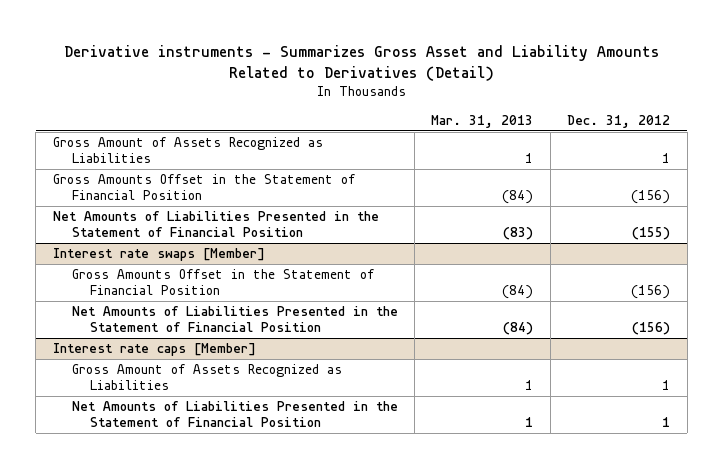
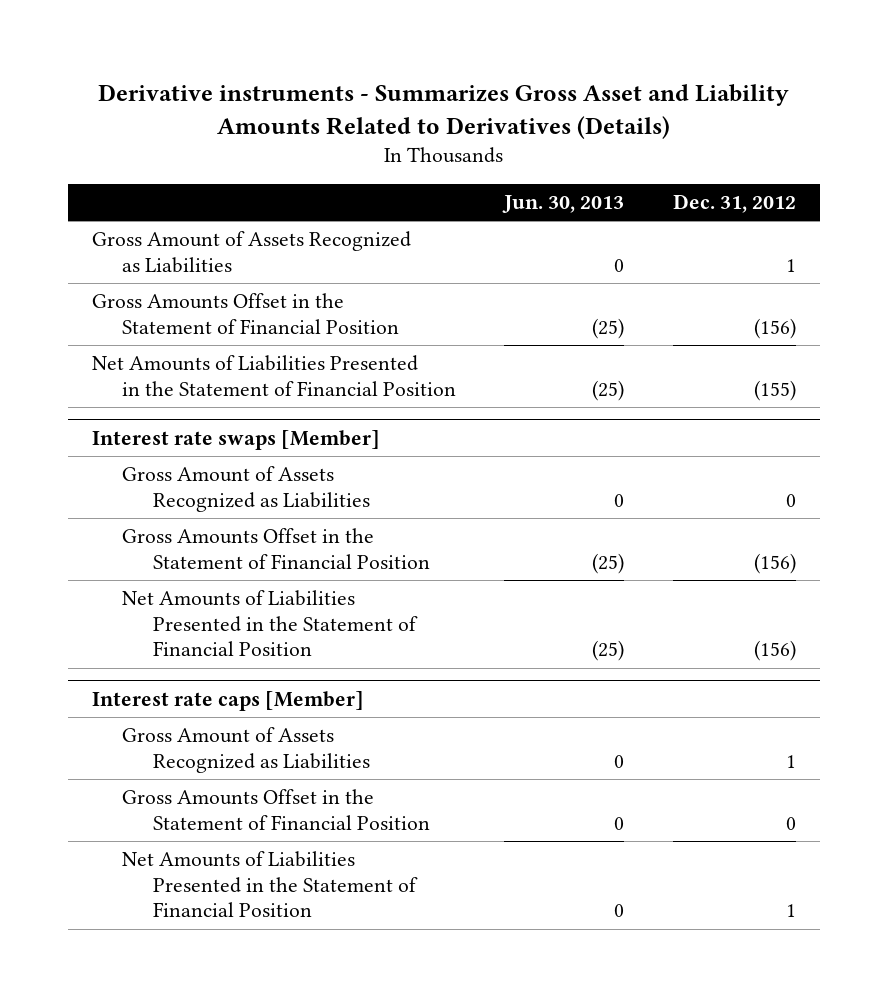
- Derivative instruments - Summarizes Gross Asset and Liability Amounts Related to Derivatives (Detail)
+ Derivative instruments - Summarizes Gross Asset and Liability Amounts Related to Derivatives (Details)
- | Mar. 31, 2013 | Dec. 31, 2012
+ | Jun. 30, 2013 | Dec. 31, 2012
@ Interest rate swaps [Member]
+ Gross Amount of Assets Recognized as Liabilities | 0 | 0
@ Interest rate caps [Member]
+ Gross Amounts Offset in the Statement of Financial Position | 0 | 0

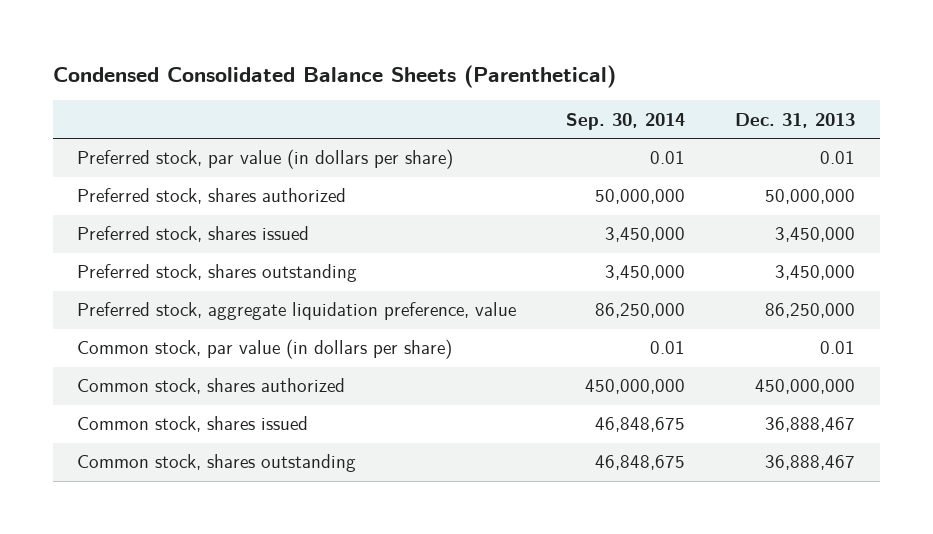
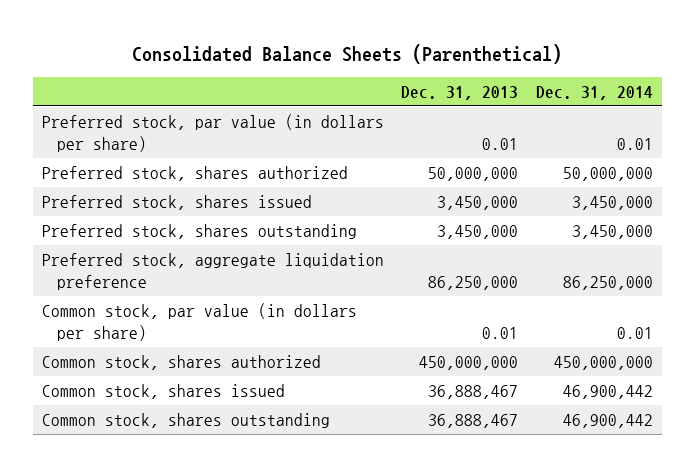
- Condensed Consolidated Balance Sheets (Parenthetical)
+ Consolidated Balance Sheets (Parenthetical)
- | Sep. 30, 2014 | Dec. 31, 2013
+ | Dec. 31, 2013 | Dec. 31, 2014
- Preferred stock, aggregate liquidation preference, value | 86,250,000 | 86,250,000
+ Preferred stock, aggregate liquidation preference | 86,250,000 | 86,250,000

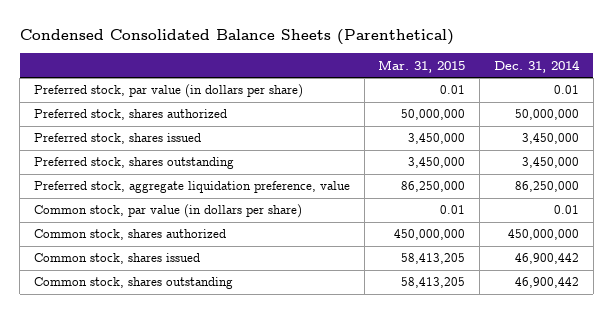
- Consolidated Balance Sheets (Parenthetical)
+ Condensed Consolidated Balance Sheets (Parenthetical)
- | Dec. 31, 2013 | Dec. 31, 2014
+ | Mar. 31, 2015 | Dec. 31, 2014
- Preferred stock, aggregate liquidation preference | 86,250,000 | 86,250,000
+ Preferred stock, aggregate liquidation preference, value | 86,250,000 | 86,250,000

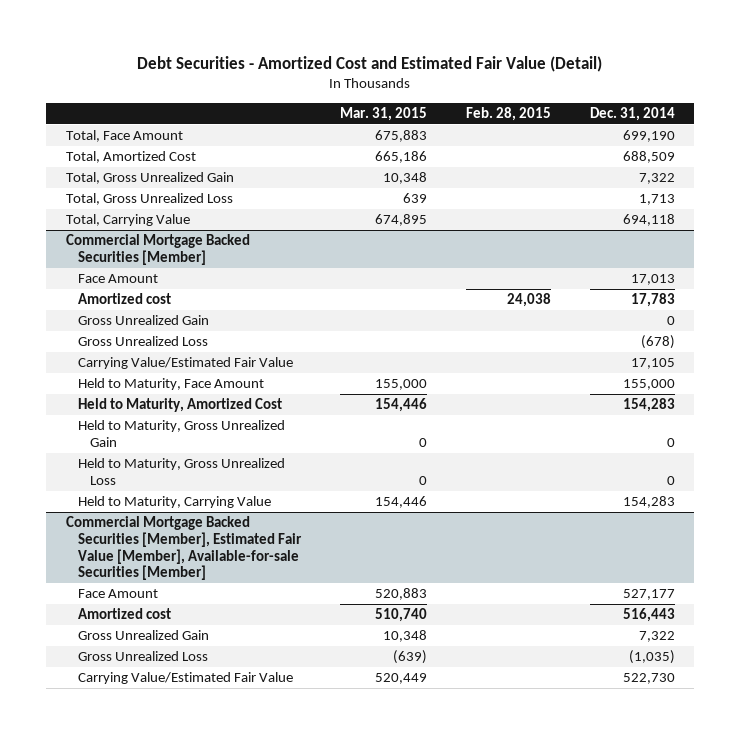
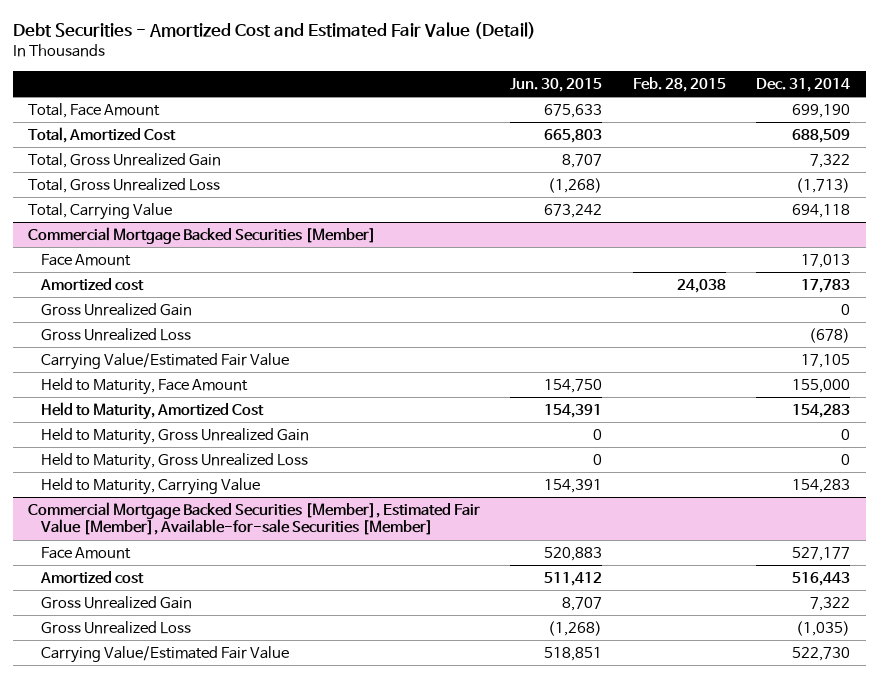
- | Mar. 31, 2015 | Feb. 28, 2015 | Dec. 31, 2014
+ | Jun. 30, 2015 | Feb. 28, 2015 | Dec. 31, 2014
- Total, Gross Unrealized Loss | 639 | | 1,713
+ Total, Gross Unrealized Loss | (1,268) | | (1,713)

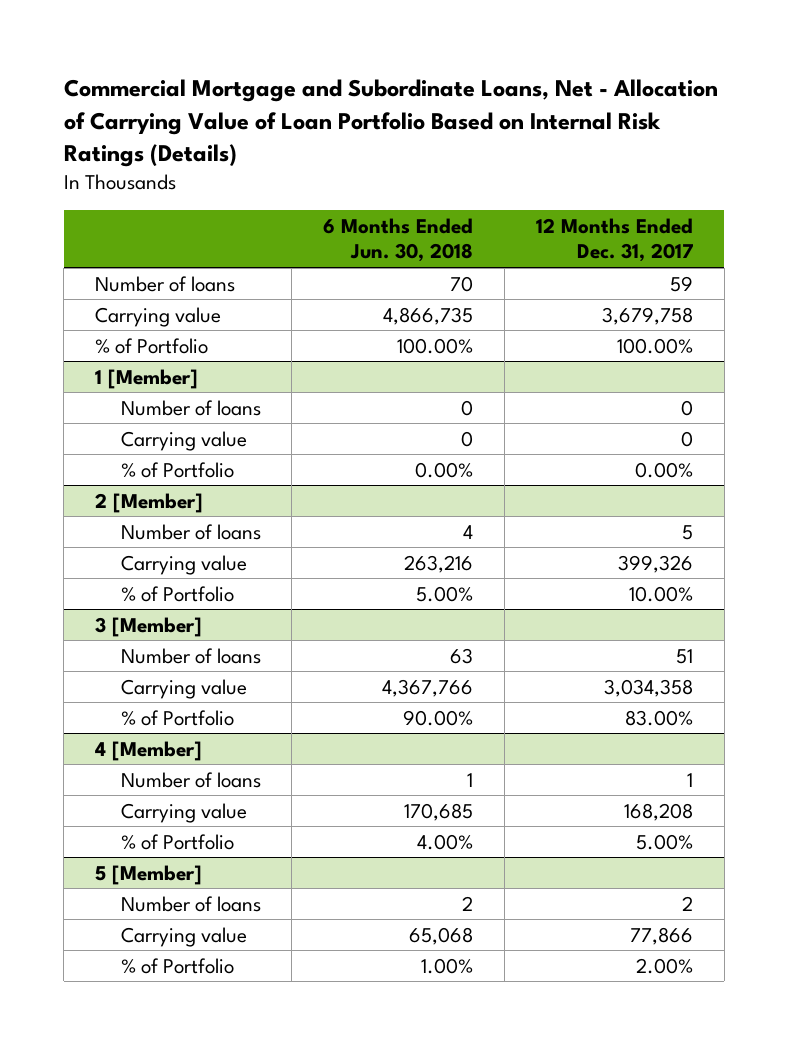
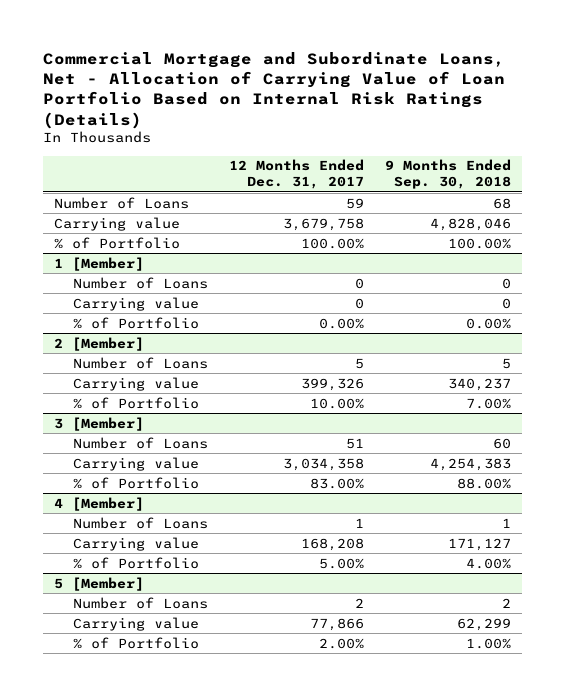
- | 6 Months Ended Jun. 30, 2018 | 12 Months Ended Dec. 31, 2017
+ | 12 Months Ended Dec. 31, 2017 | 9 Months Ended Sep. 30, 2018
- Number of loans | 70 | 59
+ Number of Loans | 59 | 68
@ 1 [Member]
- Number of loans | 0 | 0
+ Number of Loans | 0 | 0
@ 2 [Member]
- Number of loans | 4 | 5
+ Number of Loans | 5 | 5
@ 3 [Member]
- Number of loans | 63 | 51
+ Number of Loans | 51 | 60
@ 4 [Member]
- Number of loans | 1 | 1
+ Number of Loans | 1 | 1
@ 5 [Member]
- Number of loans | 2 | 2
+ Number of Loans | 2 | 2

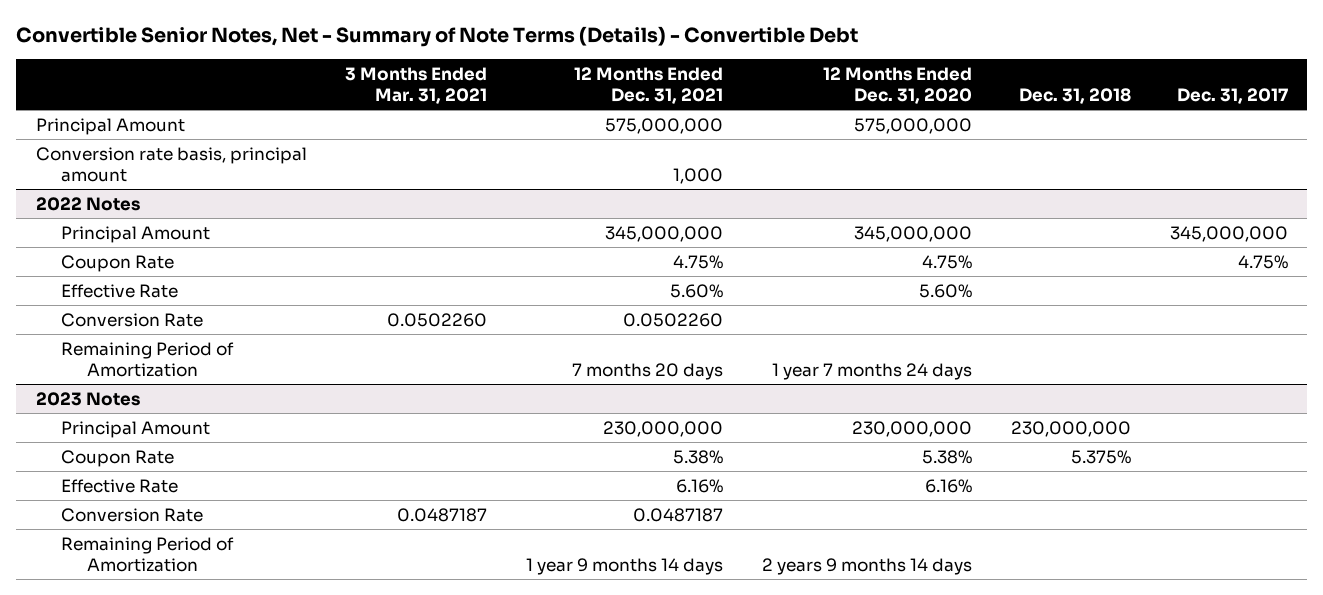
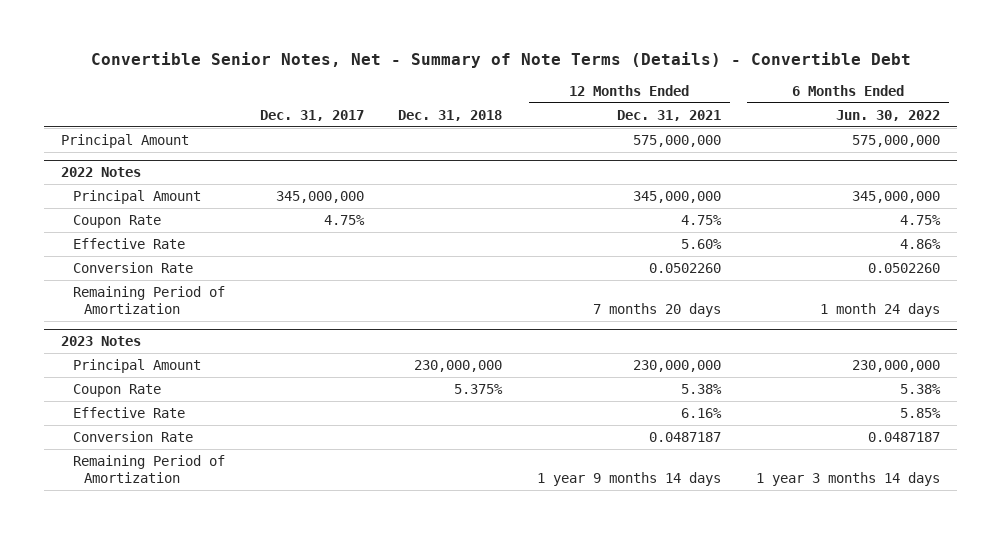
- | 3 Months Ended Mar. 31, 2021 | 12 Months Ended Dec. 31, 2021 | 12 Months Ended Dec. 31, 2020 | Dec. 31, 2018 | Dec. 31, 2017
+ | Dec. 31, 2017 | Dec. 31, 2018 | 12 Months Ended Dec. 31, 2021 | 6 Months Ended Jun. 30, 2022
- Conversion rate basis, principal amount | | 1,000 | | |

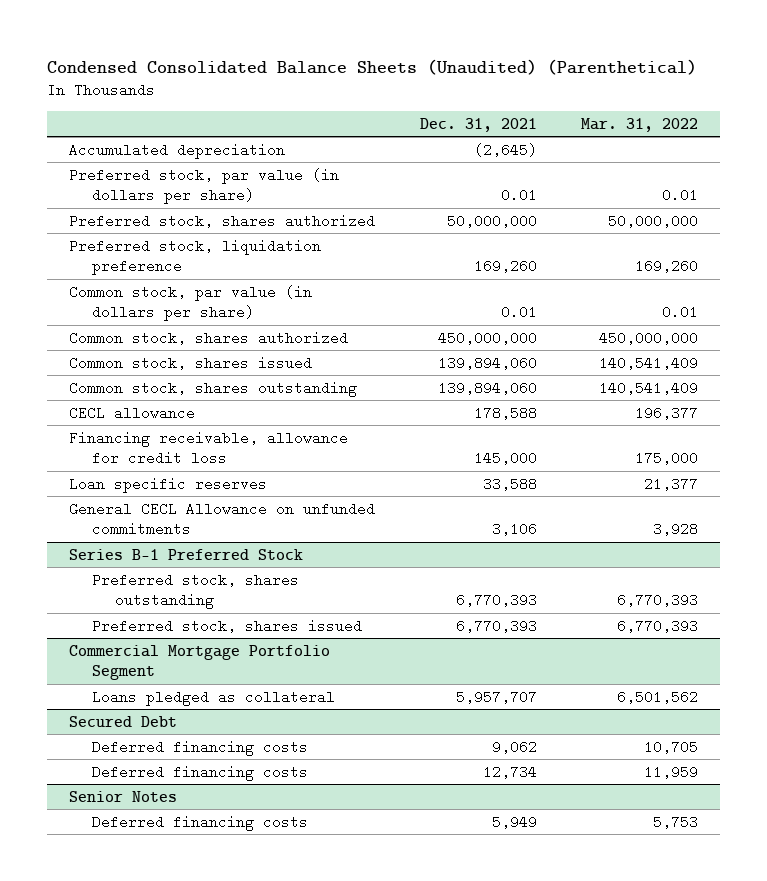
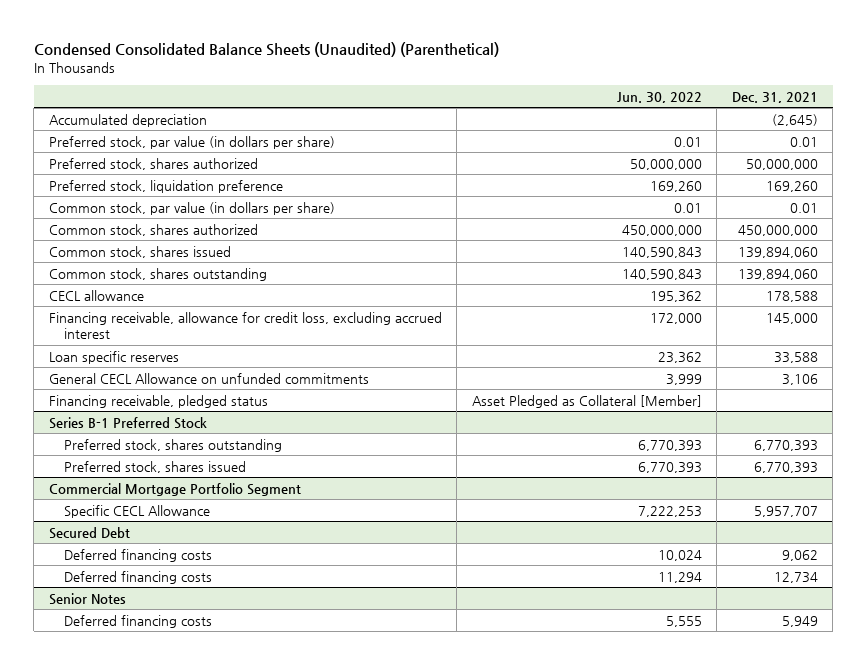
- | Dec. 31, 2021 | Mar. 31, 2022
+ | Jun. 30, 2022 | Dec. 31, 2021
- Financing receivable, allowance for credit loss | 145,000 | 175,000
+ Financing receivable, allowance for credit loss, excluding accrued interest | 172,000 | 145,000
+ Financing receivable, pledged status | Asset Pledged as Collateral [Member] |
@ Commercial Mortgage Portfolio Segment
- Loans pledged as collateral | 5,957,707 | 6,501,562
+ Specific CECL Allowance | 7,222,253 | 5,957,707

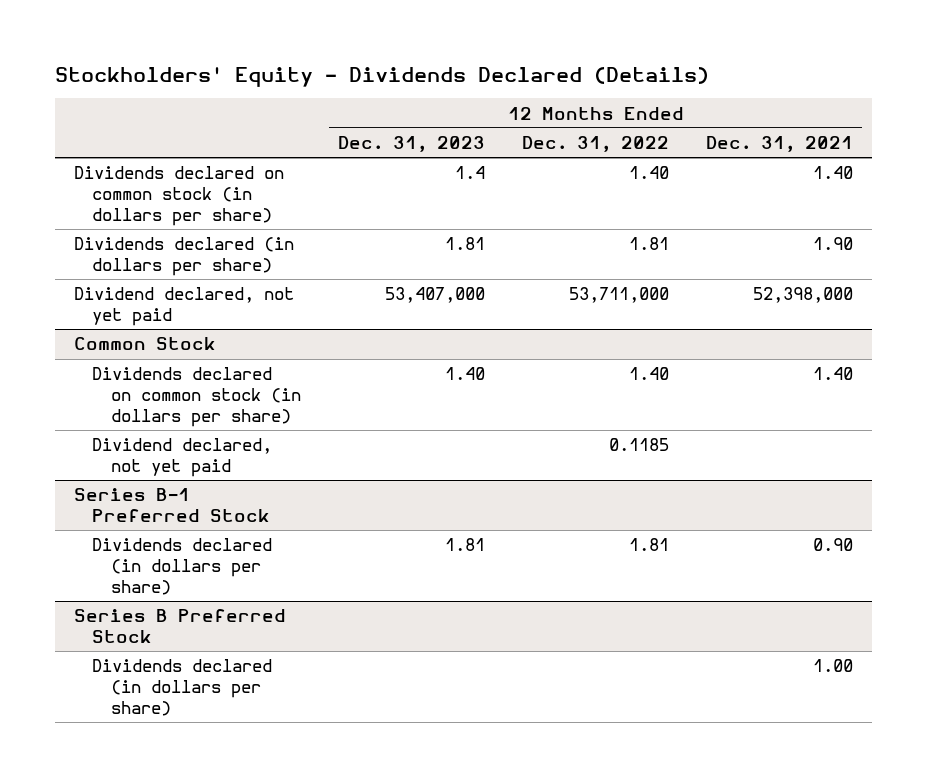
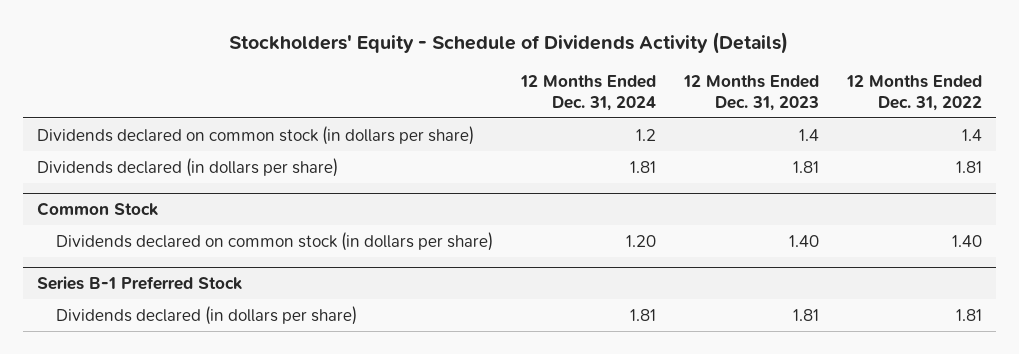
- Stockholders' Equity - Dividends Declared (Details)
+ Stockholders' Equity - Schedule of Dividends Activity (Details)
- | 12 Months Ended Dec. 31, 2023 | 12 Months Ended Dec. 31, 2022 | 12 Months Ended Dec. 31, 2021
+ | 12 Months Ended Dec. 31, 2024 | 12 Months Ended Dec. 31, 2023 | 12 Months Ended Dec. 31, 2022
- Dividends declared on common stock (in dollars per share) | 1.4 | 1.40 | 1.40
+ Dividends declared on common stock (in dollars per share) | 1.2 | 1.4 | 1.4
- Dividend declared, not yet paid | 53,407,000 | 53,711,000 | 52,398,000
@ Common Stock
- Dividend declared, not yet paid | | 0.1185 |
- Series B Preferred Stock
- Dividends declared (in dollars per share) | | | 1.00

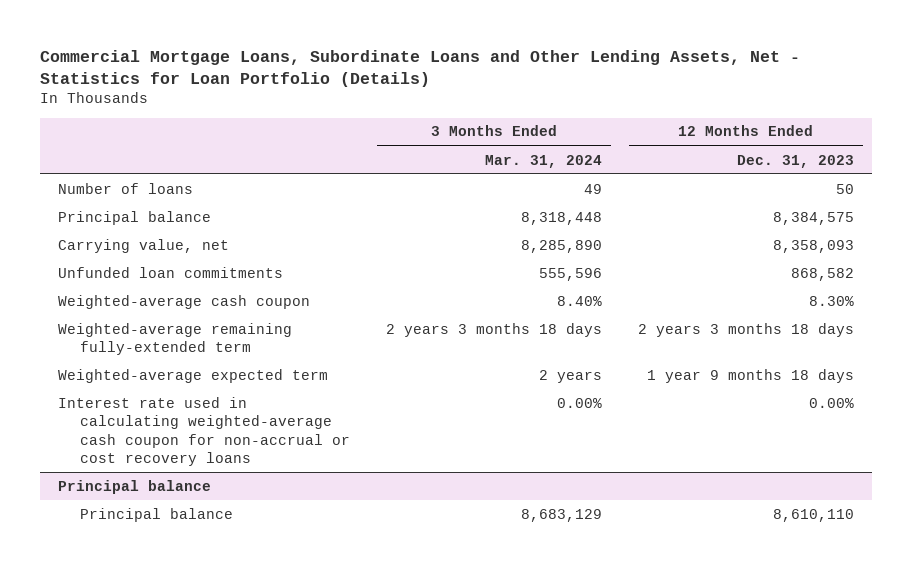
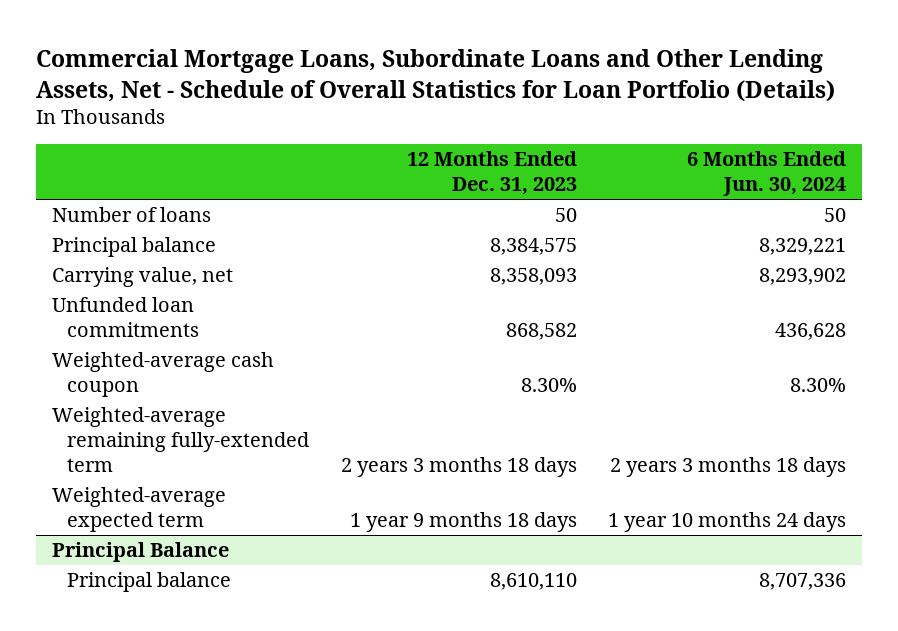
- Commercial Mortgage Loans, Subordinate Loans and Other Lending Assets, Net - Statistics for Loan Portfolio (Details)
+ Commercial Mortgage Loans, Subordinate Loans and Other Lending Assets, Net - Schedule of Overall Statistics for Loan Portfolio (Details)
- | 3 Months Ended Mar. 31, 2024 | 12 Months Ended Dec. 31, 2023
+ | 12 Months Ended Dec. 31, 2023 | 6 Months Ended Jun. 30, 2024
- Interest rate used in calculating weighted-average cash coupon for non-accrual or cost recovery loans | 0.00% | 0.00%
- Principal balance
+ Principal Balance

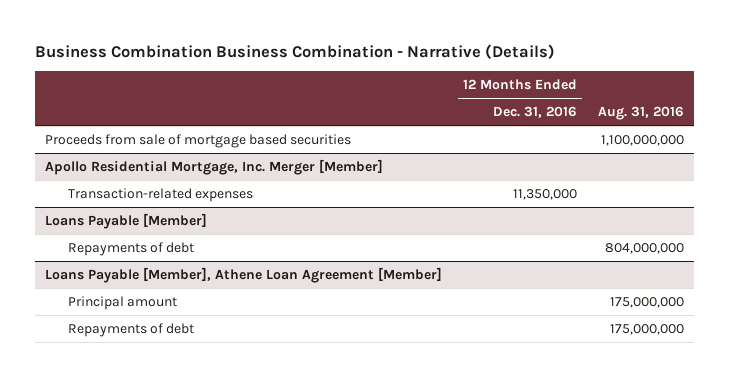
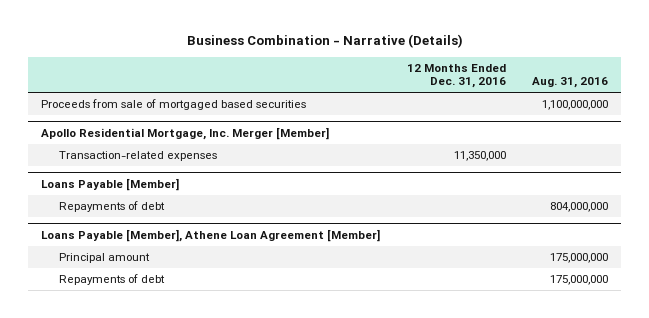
- Business Combination Business Combination - Narrative (Details)
+ Business Combination - Narrative (Details)
- Proceeds from sale of mortgage based securities | | 1,100,000,000
+ Proceeds from sale of mortgaged based securities | | 1,100,000,000

